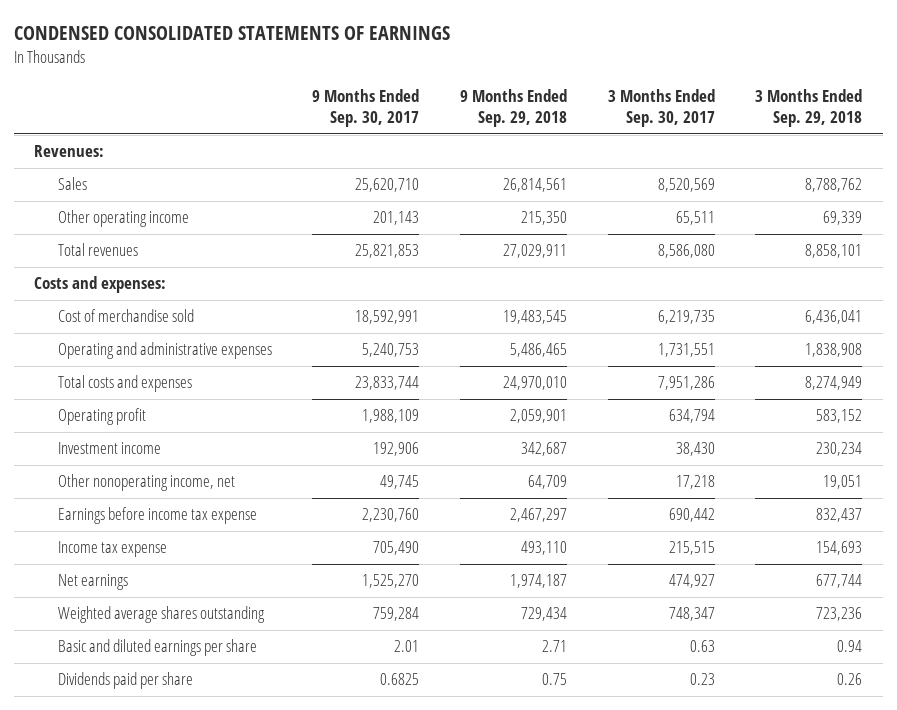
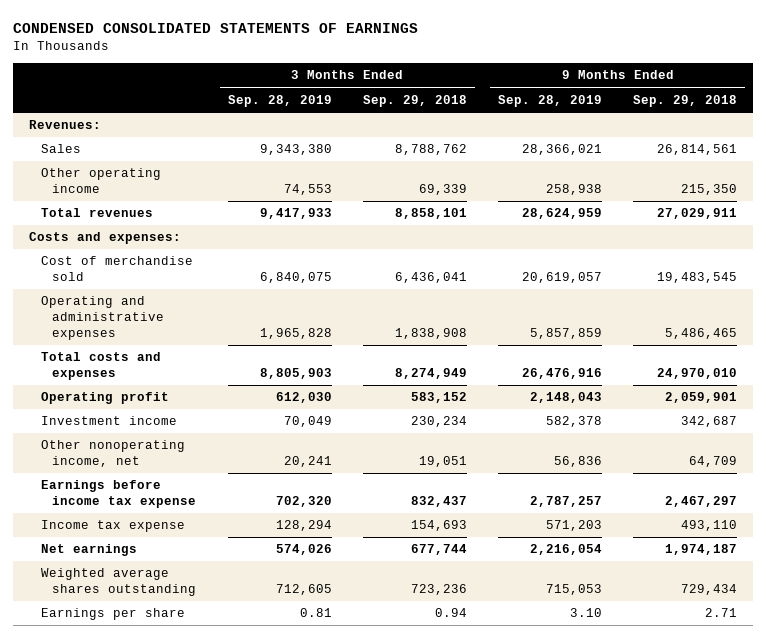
- | 9 Months Ended Sep. 30, 2017 | 9 Months Ended Sep. 29, 2018 | 3 Months Ended Sep. 30, 2017 | 3 Months Ended Sep. 29, 2018
+ | 3 Months Ended Sep. 28, 2019 | 3 Months Ended Sep. 29, 2018 | 9 Months Ended Sep. 28, 2019 | 9 Months Ended Sep. 29, 2018
- Basic and diluted earnings per share | 2.01 | 2.71 | 0.63 | 0.94
- Dividends paid per share | 0.6825 | 0.75 | 0.23 | 0.26
+ Earnings per share | 0.81 | 0.94 | 3.10 | 2.71

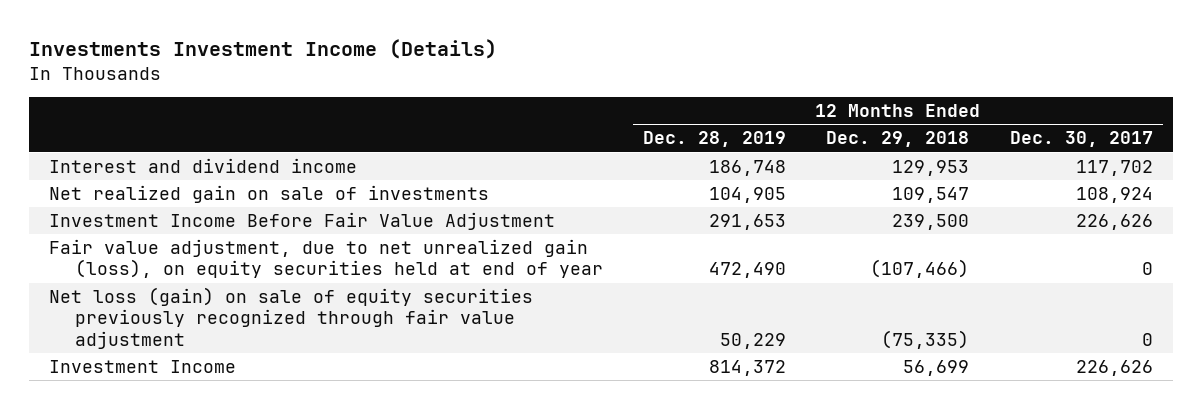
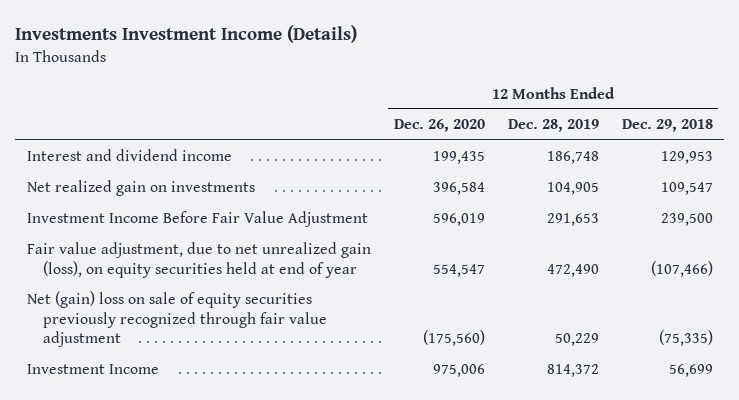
- | 12 Months Ended Dec. 28, 2019 | 12 Months Ended Dec. 29, 2018 | 12 Months Ended Dec. 30, 2017
+ | 12 Months Ended Dec. 26, 2020 | 12 Months Ended Dec. 28, 2019 | 12 Months Ended Dec. 29, 2018
- Net realized gain on sale of investments | 104,905 | 109,547 | 108,924
+ Net realized gain on investments | 396,584 | 104,905 | 109,547
- Net loss (gain) on sale of equity securities previously recognized through fair value adjustment | 50,229 | (75,335) | 0
+ Net (gain) loss on sale of equity securities previously recognized through fair value adjustment | (175,560) | 50,229 | (75,335)

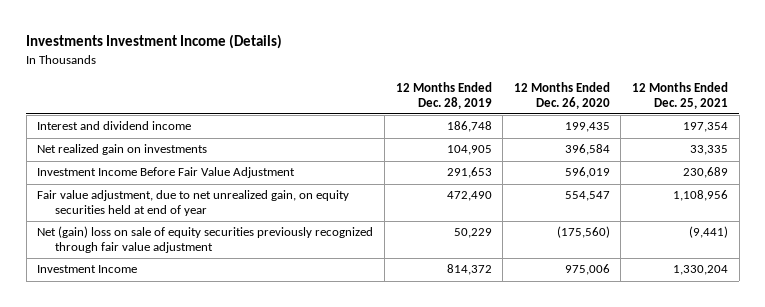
- | 12 Months Ended Dec. 26, 2020 | 12 Months Ended Dec. 28, 2019 | 12 Months Ended Dec. 29, 2018
+ | 12 Months Ended Dec. 28, 2019 | 12 Months Ended Dec. 26, 2020 | 12 Months Ended Dec. 25, 2021
- Fair value adjustment, due to net unrealized gain (loss), on equity securities held at end of year | 554,547 | 472,490 | (107,466)
+ Fair value adjustment, due to net unrealized gain, on equity securities held at end of year | 472,490 | 554,547 | 1,108,956

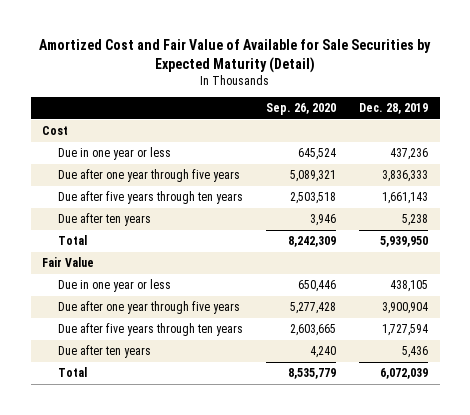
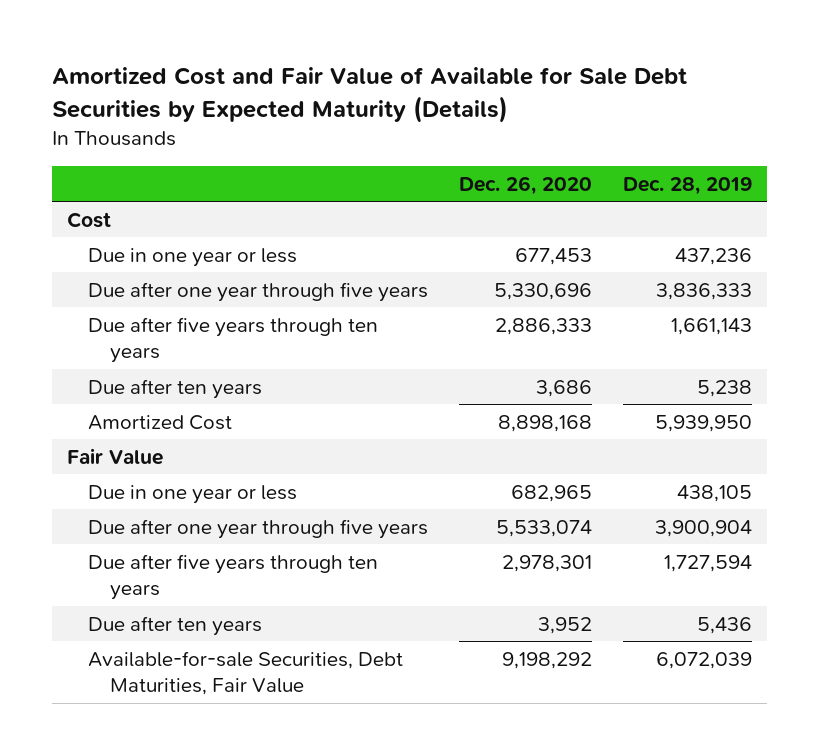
- Amortized Cost and Fair Value of Available for Sale Securities by Expected Maturity (Detail)
+ Amortized Cost and Fair Value of Available for Sale Debt Securities by Expected Maturity (Details)
- | Sep. 26, 2020 | Dec. 28, 2019
+ | Dec. 26, 2020 | Dec. 28, 2019
- Total | 8,242,309 | 5,939,950
+ Amortized Cost | 8,898,168 | 5,939,950
- Total | 8,535,779 | 6,072,039
+ Available-for-sale Securities, Debt Maturities, Fair Value | 9,198,292 | 6,072,039

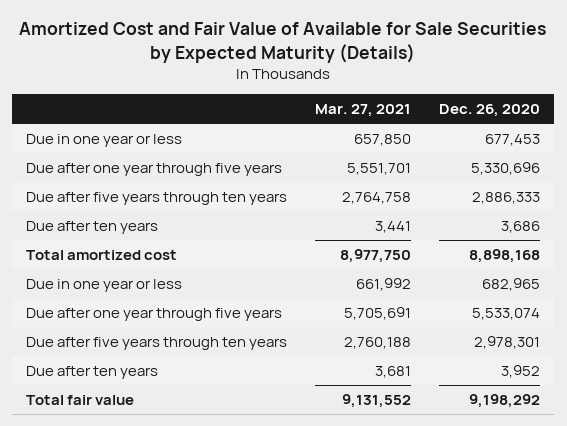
- Amortized Cost and Fair Value of Available for Sale Debt Securities by Expected Maturity (Details)
+ Amortized Cost and Fair Value of Available for Sale Securities by Expected Maturity (Details)
- | Dec. 26, 2020 | Dec. 28, 2019
+ | Mar. 27, 2021 | Dec. 26, 2020
- Cost
- Amortized Cost | 8,898,168 | 5,939,950
- Fair Value
+ Total amortized cost | 8,977,750 | 8,898,168
- Available-for-sale Securities, Debt Maturities, Fair Value | 9,198,292 | 6,072,039
+ Total fair value | 9,131,552 | 9,198,292

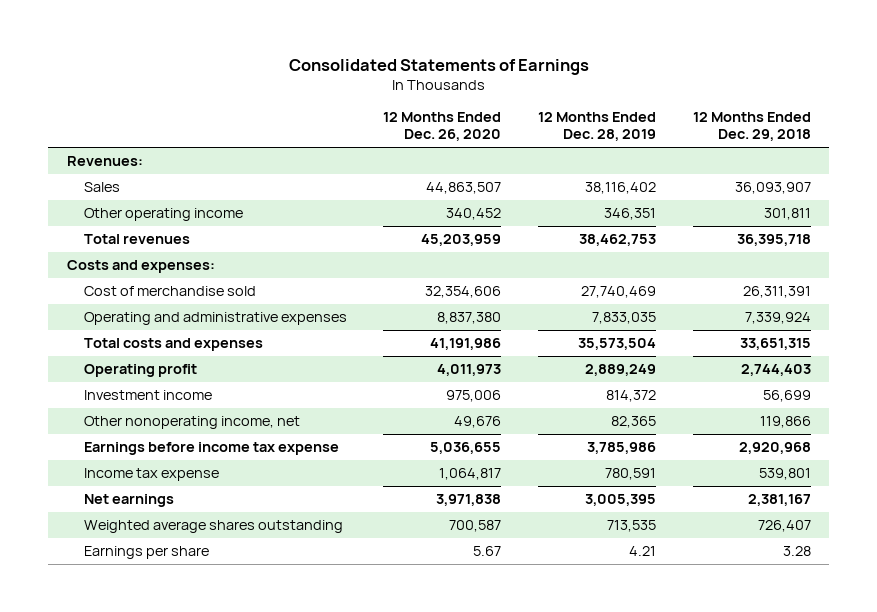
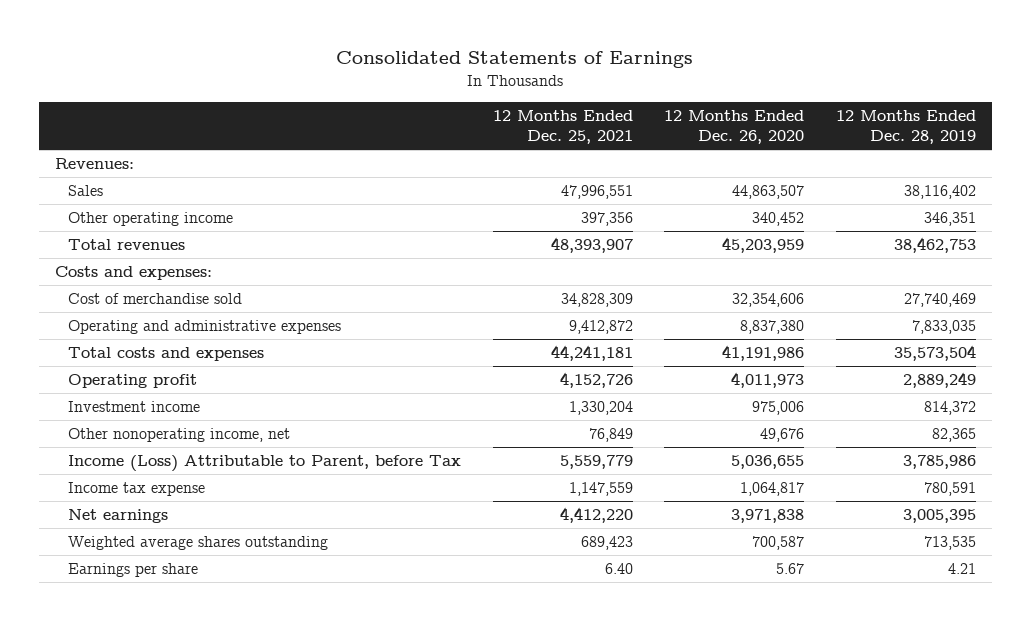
- | 12 Months Ended Dec. 26, 2020 | 12 Months Ended Dec. 28, 2019 | 12 Months Ended Dec. 29, 2018
+ | 12 Months Ended Dec. 25, 2021 | 12 Months Ended Dec. 26, 2020 | 12 Months Ended Dec. 28, 2019
- Earnings before income tax expense | 5,036,655 | 3,785,986 | 2,920,968
+ Income (Loss) Attributable to Parent, before Tax | 5,559,779 | 5,036,655 | 3,785,986

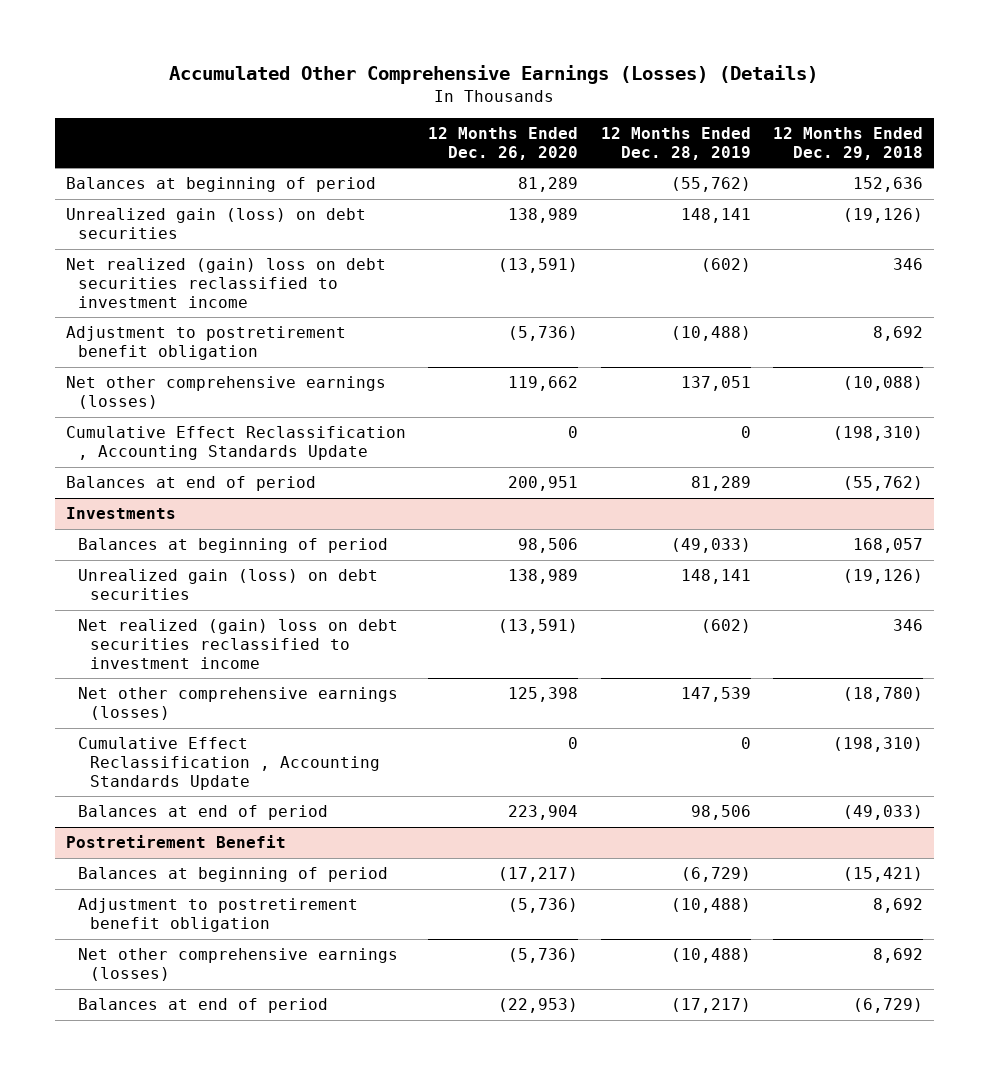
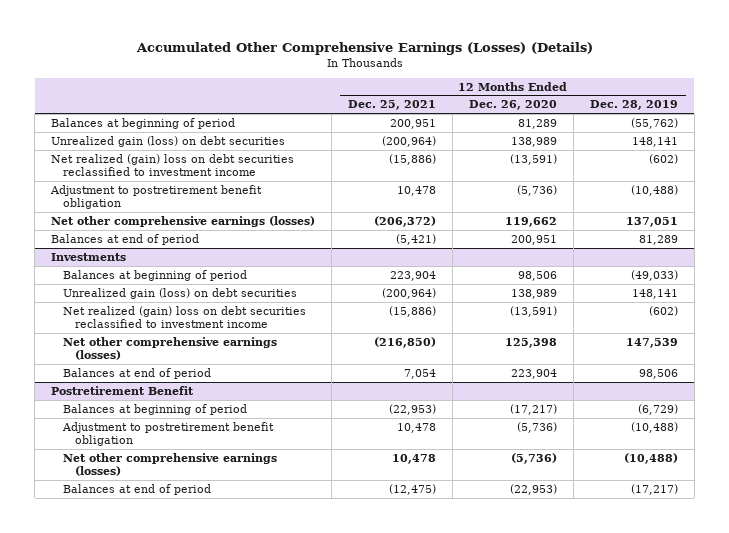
- | 12 Months Ended Dec. 26, 2020 | 12 Months Ended Dec. 28, 2019 | 12 Months Ended Dec. 29, 2018
+ | 12 Months Ended Dec. 25, 2021 | 12 Months Ended Dec. 26, 2020 | 12 Months Ended Dec. 28, 2019
- Cumulative Effect Reclassification , Accounting Standards Update | 0 | 0 | (198,310)
@ Investments
- Cumulative Effect Reclassification , Accounting Standards Update | 0 | 0 | (198,310)

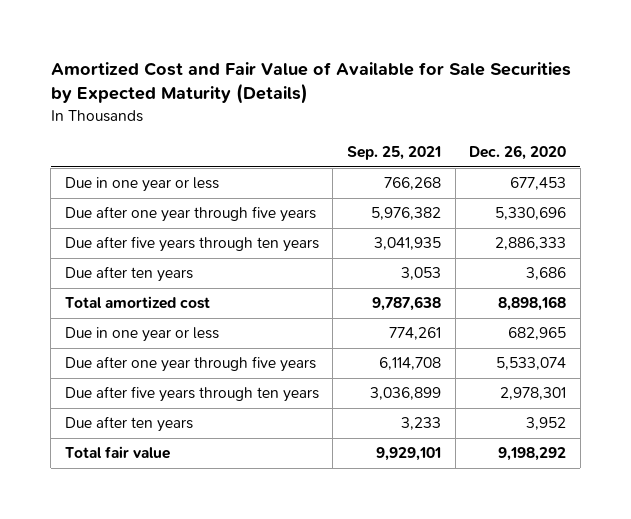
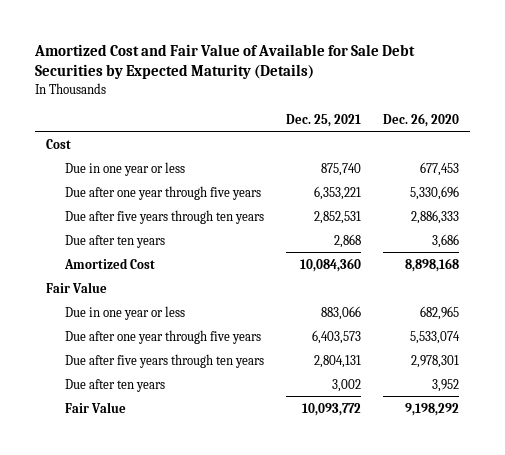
- Amortized Cost and Fair Value of Available for Sale Securities by Expected Maturity (Details)
+ Amortized Cost and Fair Value of Available for Sale Debt Securities by Expected Maturity (Details)
- | Sep. 25, 2021 | Dec. 26, 2020
+ | Dec. 25, 2021 | Dec. 26, 2020
+ Cost
- Total amortized cost | 9,787,638 | 8,898,168
+ Amortized Cost | 10,084,360 | 8,898,168
+ Fair Value
- Total fair value | 9,929,101 | 9,198,292
+ Fair Value | 10,093,772 | 9,198,292

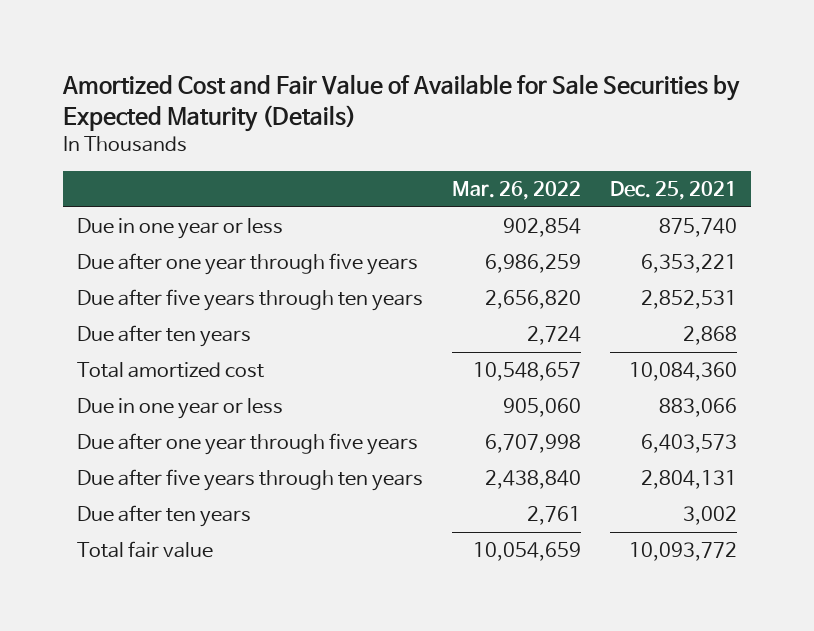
- Amortized Cost and Fair Value of Available for Sale Debt Securities by Expected Maturity (Details)
+ Amortized Cost and Fair Value of Available for Sale Securities by Expected Maturity (Details)
- | Dec. 25, 2021 | Dec. 26, 2020
+ | Mar. 26, 2022 | Dec. 25, 2021
- Cost
- Amortized Cost | 10,084,360 | 8,898,168
- Fair Value
+ Total amortized cost | 10,548,657 | 10,084,360
- Fair Value | 10,093,772 | 9,198,292
+ Total fair value | 10,054,659 | 10,093,772

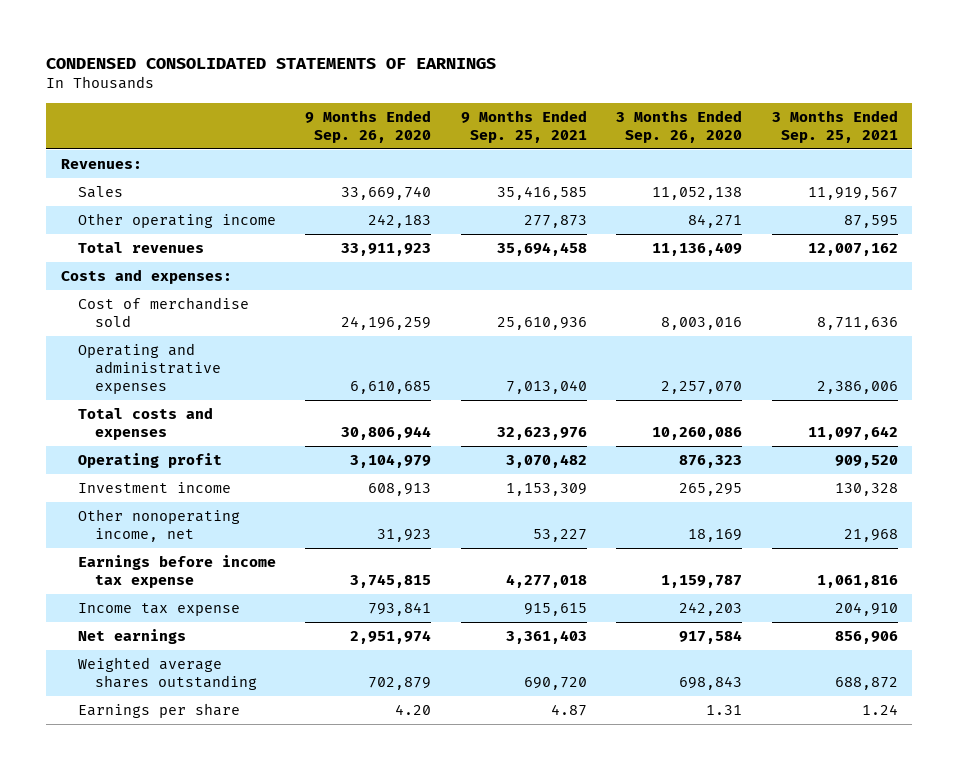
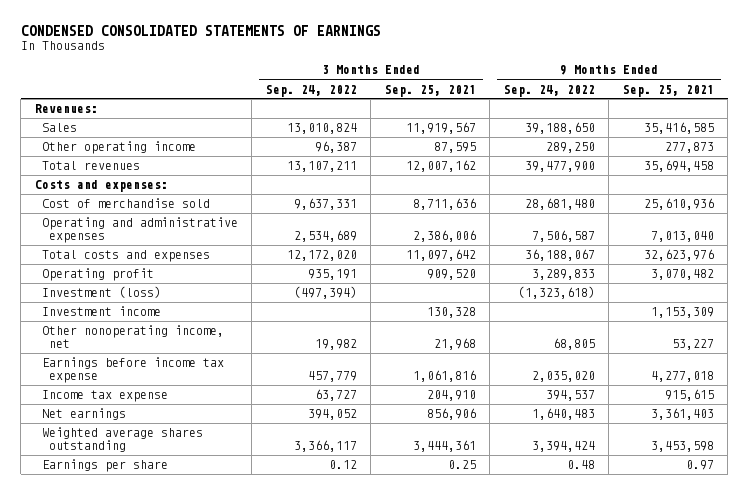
- | 9 Months Ended Sep. 26, 2020 | 9 Months Ended Sep. 25, 2021 | 3 Months Ended Sep. 26, 2020 | 3 Months Ended Sep. 25, 2021
+ | 3 Months Ended Sep. 24, 2022 | 3 Months Ended Sep. 25, 2021 | 9 Months Ended Sep. 24, 2022 | 9 Months Ended Sep. 25, 2021
+ Investment (loss) | (497,394) | | (1,323,618) |
- Weighted average shares outstanding | 702,879 | 690,720 | 698,843 | 688,872
- Earnings per share | 4.20 | 4.87 | 1.31 | 1.24
+ Weighted average shares outstanding | 3,366,117 | 3,444,361 | 3,394,424 | 3,453,598
+ Earnings per share | 0.12 | 0.25 | 0.48 | 0.97

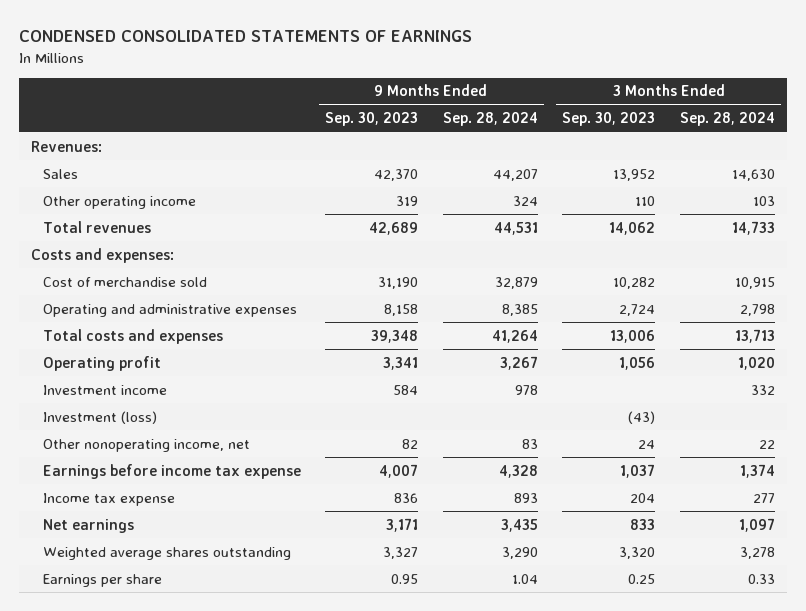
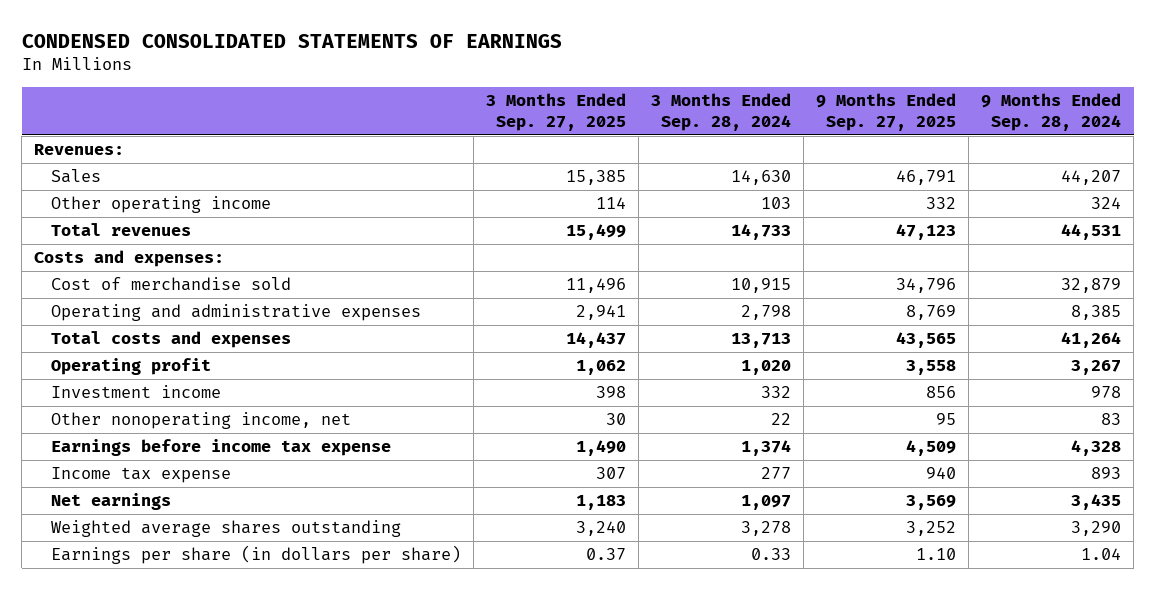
- | 9 Months Ended Sep. 30, 2023 | 9 Months Ended Sep. 28, 2024 | 3 Months Ended Sep. 30, 2023 | 3 Months Ended Sep. 28, 2024
+ | 3 Months Ended Sep. 27, 2025 | 3 Months Ended Sep. 28, 2024 | 9 Months Ended Sep. 27, 2025 | 9 Months Ended Sep. 28, 2024
- Investment (loss) | | | (43) |
- Earnings per share | 0.95 | 1.04 | 0.25 | 0.33
+ Earnings per share (in dollars per share) | 0.37 | 0.33 | 1.10 | 1.04

